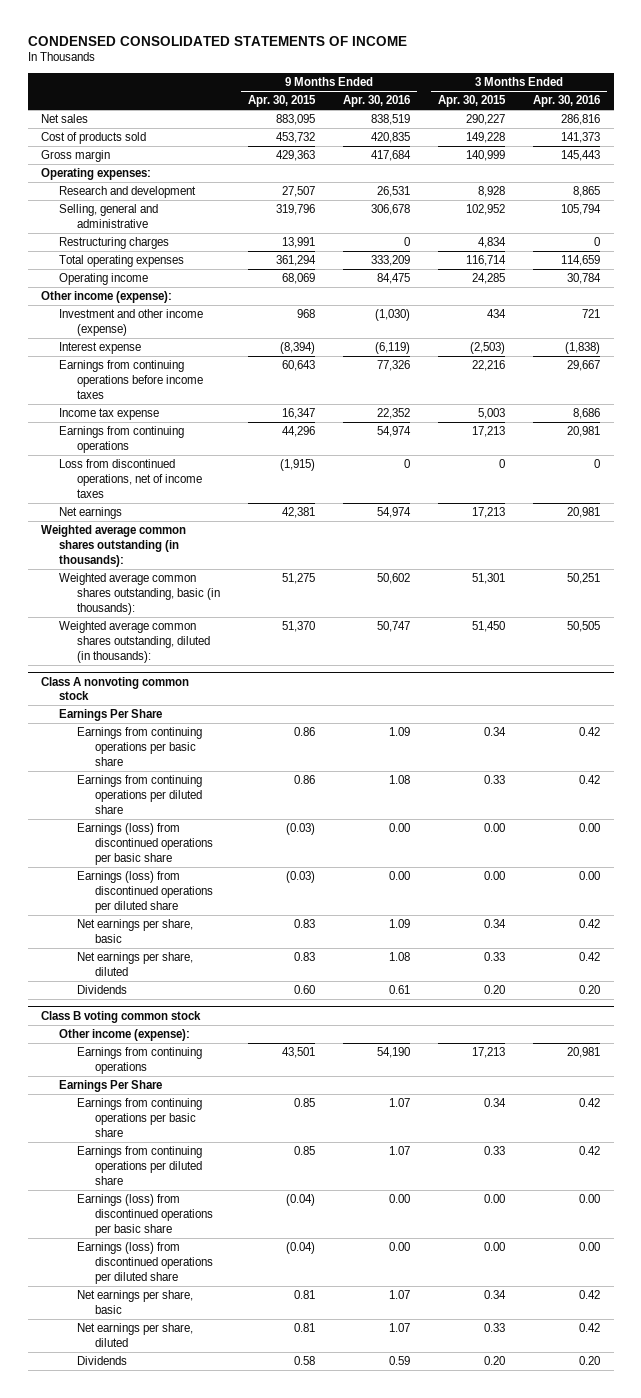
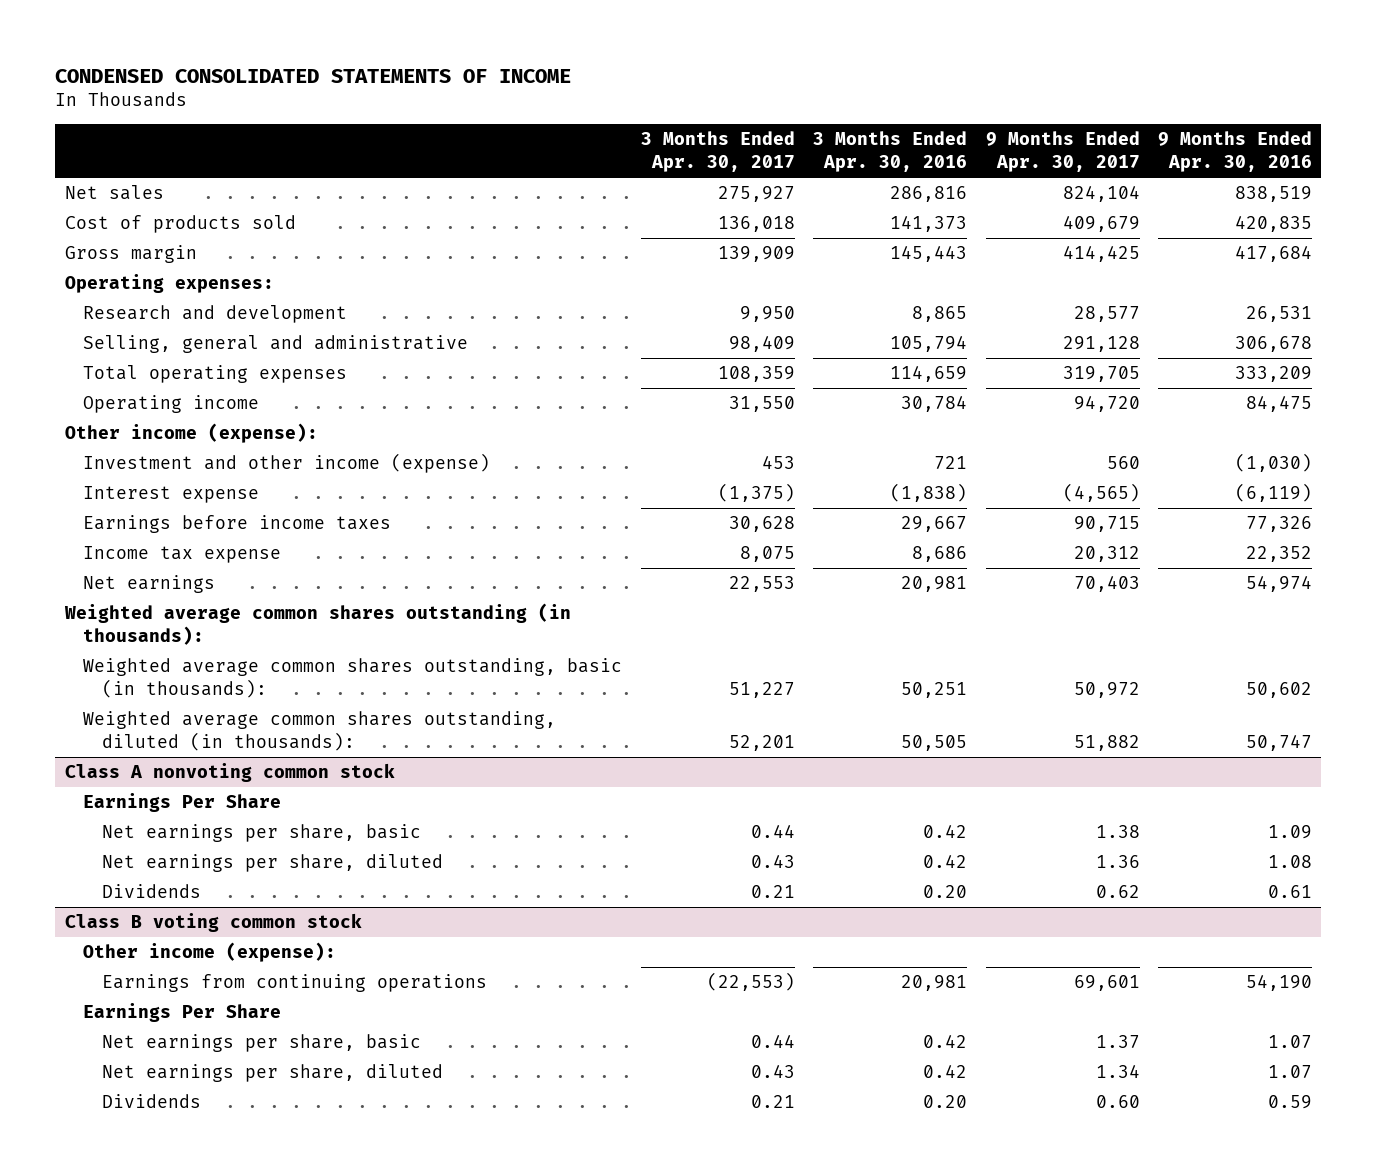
- | 9 Months Ended Apr. 30, 2015 | 9 Months Ended Apr. 30, 2016 | 3 Months Ended Apr. 30, 2015 | 3 Months Ended Apr. 30, 2016
+ | 3 Months Ended Apr. 30, 2017 | 3 Months Ended Apr. 30, 2016 | 9 Months Ended Apr. 30, 2017 | 9 Months Ended Apr. 30, 2016
- Restructuring charges | 13,991 | 0 | 4,834 | 0
- Earnings from continuing operations before income taxes | 60,643 | 77,326 | 22,216 | 29,667
+ Earnings before income taxes | 30,628 | 29,667 | 90,715 | 77,326
- Earnings from continuing operations | 44,296 | 54,974 | 17,213 | 20,981
- Loss from discontinued operations, net of income taxes | (1,915) | 0 | 0 | 0
@ Class A nonvoting common stock
- Earnings from continuing operations per basic share | 0.86 | 1.09 | 0.34 | 0.42
- Earnings from continuing operations per diluted share | 0.86 | 1.08 | 0.33 | 0.42
- Earnings (loss) from discontinued operations per basic share | (0.03) | 0.00 | 0.00 | 0.00
- Earnings (loss) from discontinued operations per diluted share | (0.03) | 0.00 | 0.00 | 0.00
@ Class B voting common stock
- Earnings from continuing operations per basic share | 0.85 | 1.07 | 0.34 | 0.42
- Earnings from continuing operations per diluted share | 0.85 | 1.07 | 0.33 | 0.42
- Earnings (loss) from discontinued operations per basic share | (0.04) | 0.00 | 0.00 | 0.00
- Earnings (loss) from discontinued operations per diluted share | (0.04) | 0.00 | 0.00 | 0.00

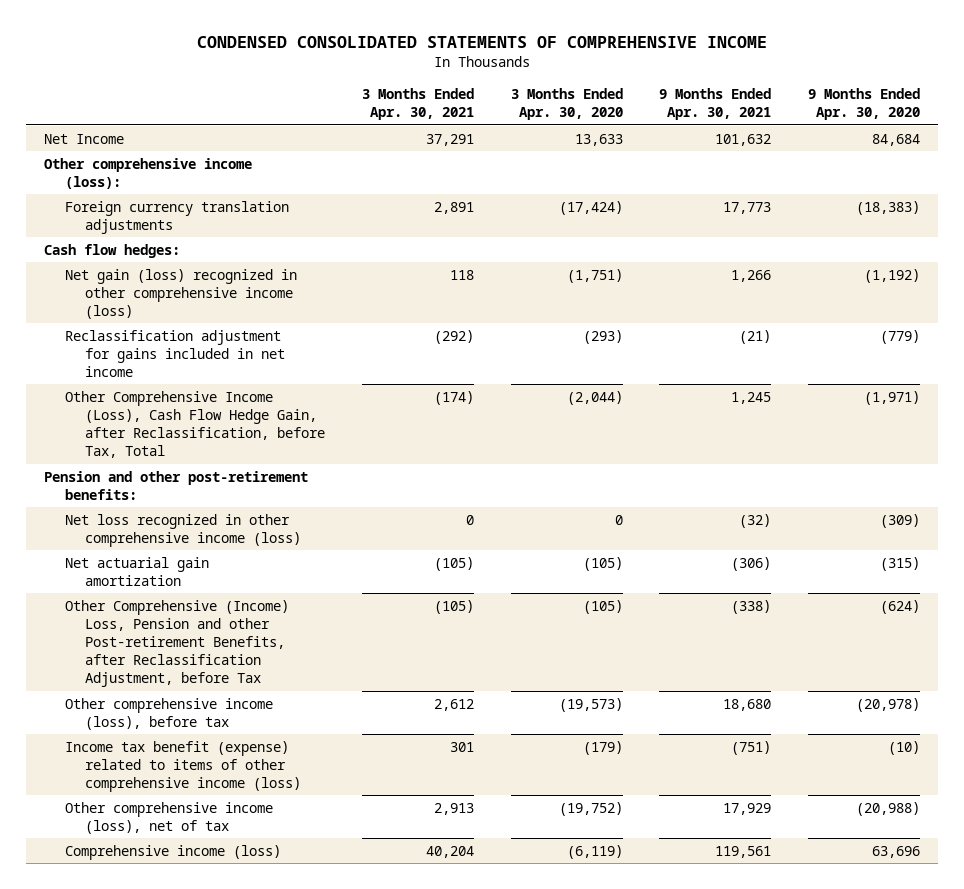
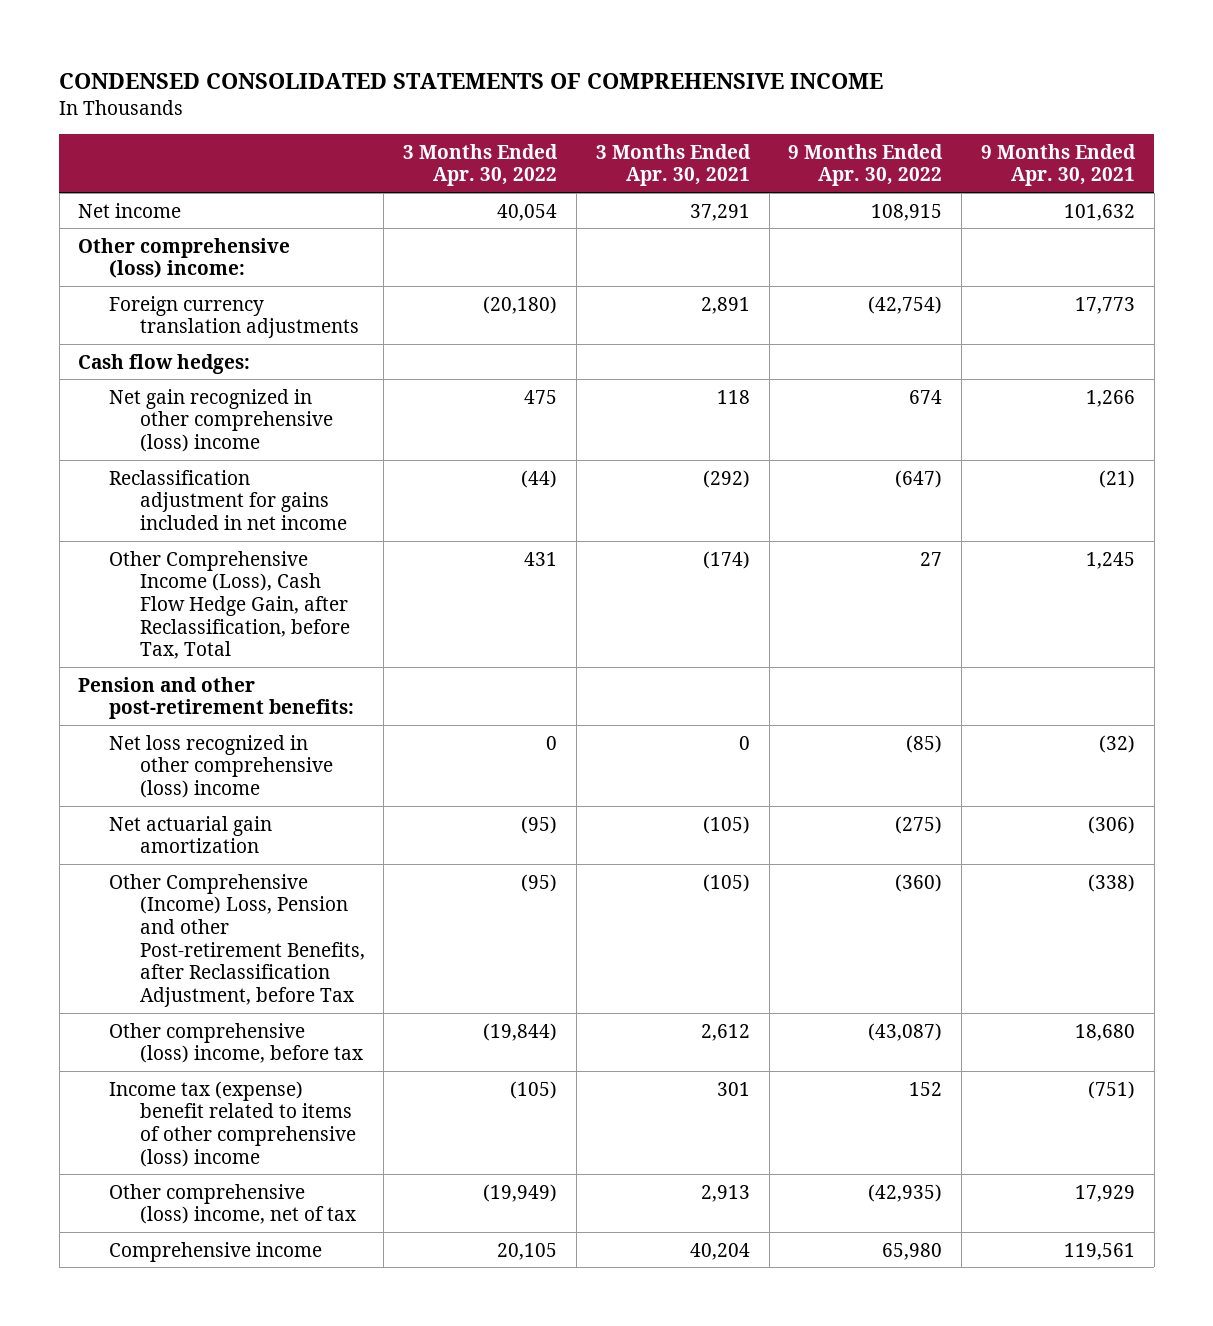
- | 3 Months Ended Apr. 30, 2021 | 3 Months Ended Apr. 30, 2020 | 9 Months Ended Apr. 30, 2021 | 9 Months Ended Apr. 30, 2020
+ | 3 Months Ended Apr. 30, 2022 | 3 Months Ended Apr. 30, 2021 | 9 Months Ended Apr. 30, 2022 | 9 Months Ended Apr. 30, 2021
- Net Income | 37,291 | 13,633 | 101,632 | 84,684
- Other comprehensive income (loss):
+ Net income | 40,054 | 37,291 | 108,915 | 101,632
+ Other comprehensive (loss) income:
- Net gain (loss) recognized in other comprehensive income (loss) | 118 | (1,751) | 1,266 | (1,192)
+ Net gain recognized in other comprehensive (loss) income | 475 | 118 | 674 | 1,266
- Net loss recognized in other comprehensive income (loss) | 0 | 0 | (32) | (309)
+ Net loss recognized in other comprehensive (loss) income | 0 | 0 | (85) | (32)
- Other comprehensive income (loss), before tax | 2,612 | (19,573) | 18,680 | (20,978)
- Income tax benefit (expense) related to items of other comprehensive income (loss) | 301 | (179) | (751) | (10)
- Other comprehensive income (loss), net of tax | 2,913 | (19,752) | 17,929 | (20,988)
- Comprehensive income (loss) | 40,204 | (6,119) | 119,561 | 63,696
+ Other comprehensive (loss) income, before tax | (19,844) | 2,612 | (43,087) | 18,680
+ Income tax (expense) benefit related to items of other comprehensive (loss) income | (105) | 301 | 152 | (751)
+ Other comprehensive (loss) income, net of tax | (19,949) | 2,913 | (42,935) | 17,929
+ Comprehensive income | 20,105 | 40,204 | 65,980 | 119,561

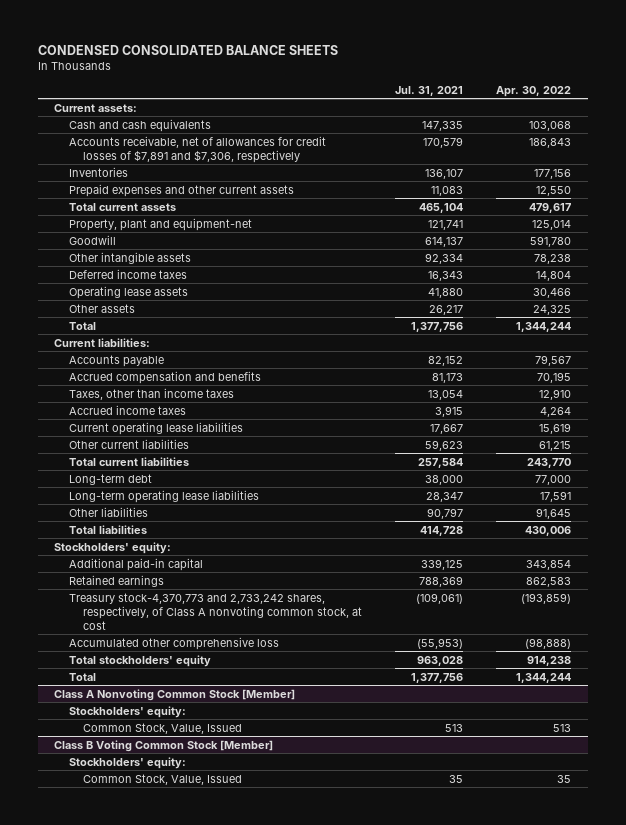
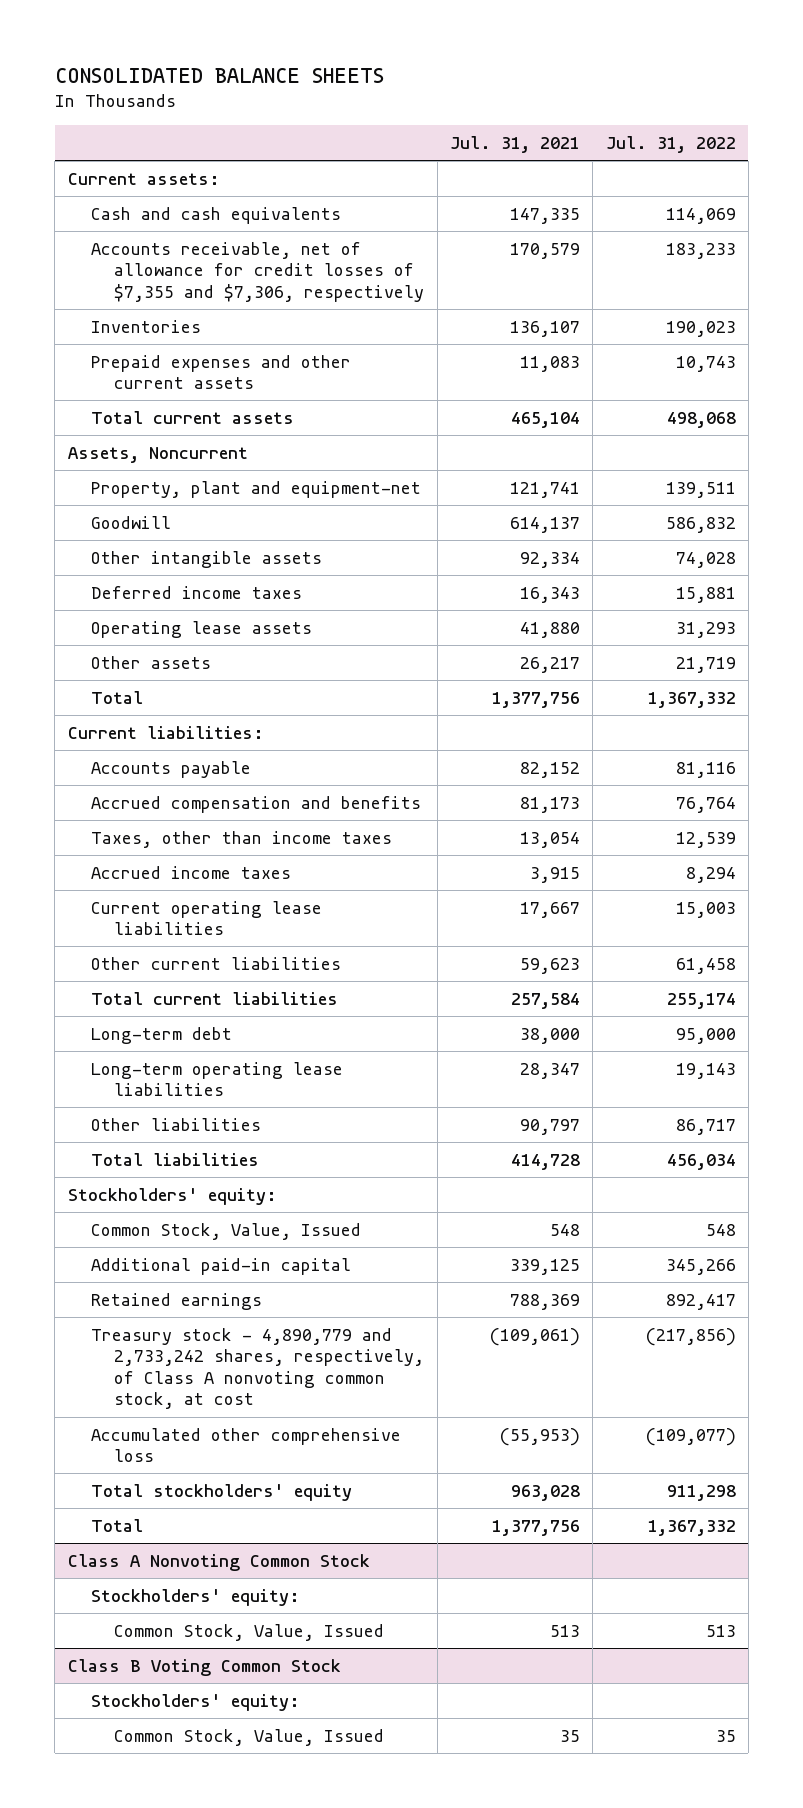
- CONDENSED CONSOLIDATED BALANCE SHEETS
+ CONSOLIDATED BALANCE SHEETS
- | Jul. 31, 2021 | Apr. 30, 2022
+ | Jul. 31, 2021 | Jul. 31, 2022
- Accounts receivable, net of allowances for credit losses of $7,891 and $7,306, respectively | 170,579 | 186,843
+ Accounts receivable, net of allowance for credit losses of $7,355 and $7,306, respectively | 170,579 | 183,233
+ Assets, Noncurrent
+ Common Stock, Value, Issued | 548 | 548
- Treasury stock-4,370,773 and 2,733,242 shares, respectively, of Class A nonvoting common stock, at cost | (109,061) | (193,859)
+ Treasury stock - 4,890,779 and 2,733,242 shares, respectively, of Class A nonvoting common stock, at cost | (109,061) | (217,856)
- Class A Nonvoting Common Stock [Member]
+ Class A Nonvoting Common Stock
- Class B Voting Common Stock [Member]
+ Class B Voting Common Stock

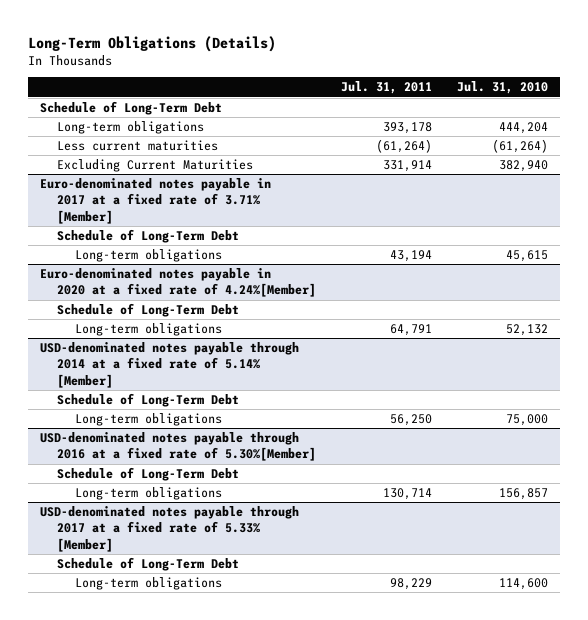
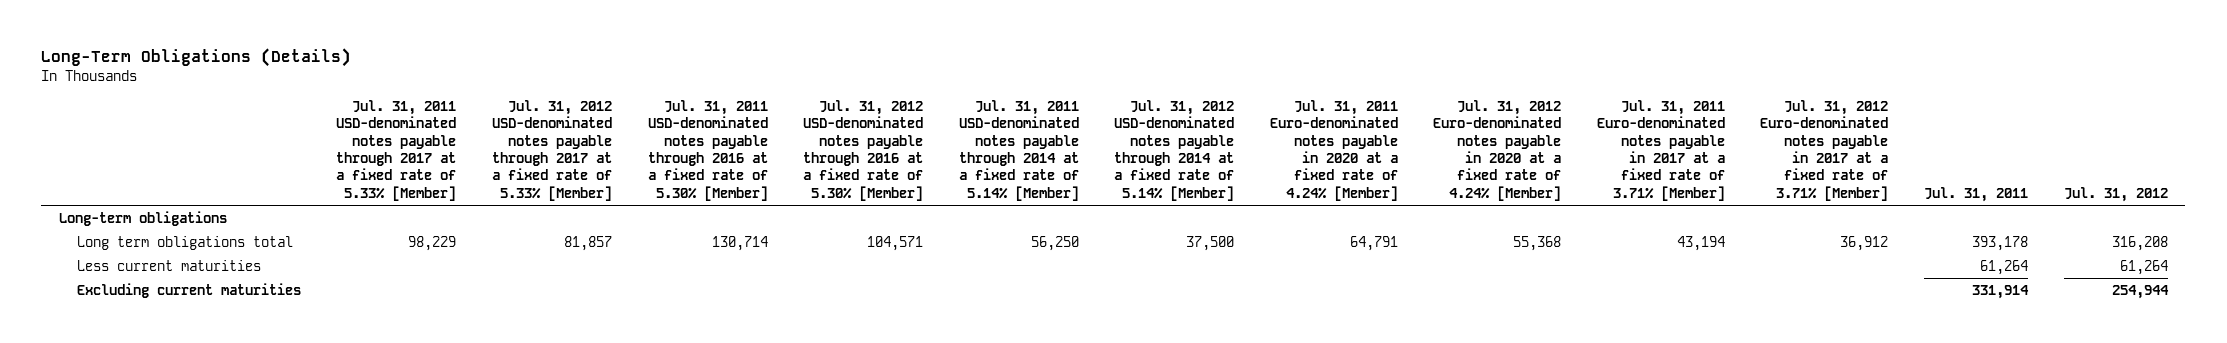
- | Jul. 31, 2011 | Jul. 31, 2010
+ | Jul. 31, 2011 USD-denominated notes payable through 2017 at a fixed rate of 5.33% [Member] | Jul. 31, 2012 USD-denominated notes payable through 2017 at a fixed rate of 5.33% [Member] | Jul. 31, 2011 USD-denominated notes payable through 2016 at a fixed rate of 5.30% [Member] | Jul. 31, 2012 USD-denominated notes payable through 2016 at a fixed rate of 5.30% [Member] | Jul. 31, 2011 USD-denominated notes payable through 2014 at a fixed rate of 5.14% [Member] | Jul. 31, 2012 USD-denominated notes payable through 2014 at a fixed rate of 5.14% [Member] | Jul. 31, 2011 Euro-denominated notes payable in 2020 at a fixed rate of 4.24% [Member] | Jul. 31, 2012 Euro-denominated notes payable in 2020 at a fixed rate of 4.24% [Member] | Jul. 31, 2011 Euro-denominated notes payable in 2017 at a fixed rate of 3.71% [Member] | Jul. 31, 2012 Euro-denominated notes payable in 2017 at a fixed rate of 3.71% [Member] | Jul. 31, 2011 | Jul. 31, 2012
- Schedule of Long-Term Debt
- Long-term obligations | 393,178 | 444,204
- Less current maturities | (61,264) | (61,264)
- Excluding Current Maturities | 331,914 | 382,940
- Euro-denominated notes payable in 2017 at a fixed rate of 3.71% [Member]
- Schedule of Long-Term Debt
- Long-term obligations | 43,194 | 45,615
- Euro-denominated notes payable in 2020 at a fixed rate of 4.24%[Member]
- Schedule of Long-Term Debt
- Long-term obligations | 64,791 | 52,132
- USD-denominated notes payable through 2014 at a fixed rate of 5.14% [Member]
- Schedule of Long-Term Debt
- Long-term obligations | 56,250 | 75,000
- USD-denominated notes payable through 2016 at a fixed rate of 5.30%[Member]
- Schedule of Long-Term Debt
- Long-term obligations | 130,714 | 156,857
- USD-denominated notes payable through 2017 at a fixed rate of 5.33% [Member]
- Schedule of Long-Term Debt
- Long-term obligations | 98,229 | 114,600
+ Long-term obligations
+ Long term obligations total | 98,229 | 81,857 | 130,714 | 104,571 | 56,250 | 37,500 | 64,791 | 55,368 | 43,194 | 36,912 | 393,178 | 316,208
+ Less current maturities | | | | | | | | | | | 61,264 | 61,264
+ Excluding current maturities | | | | | | | | | | | 331,914 | 254,944

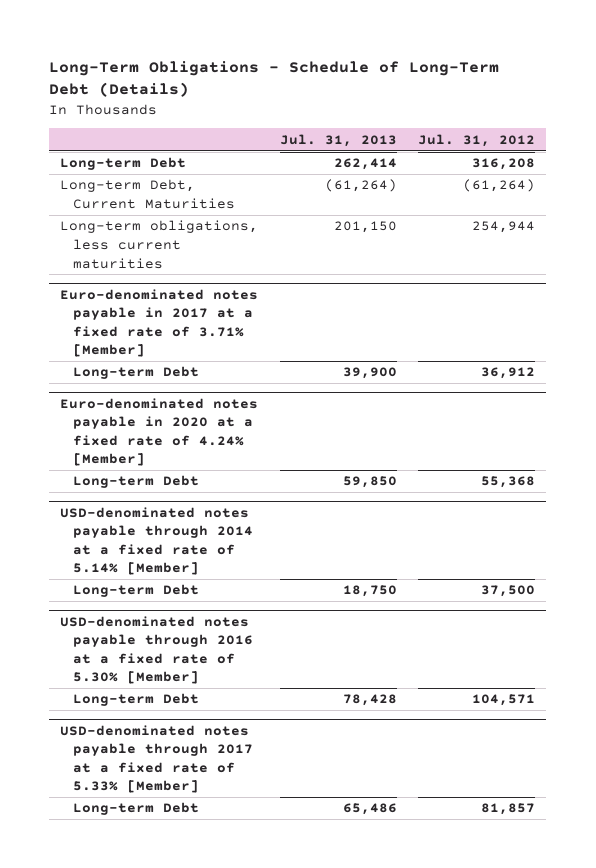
- Long-Term Obligations (Details)
+ Long-Term Obligations - Schedule of Long-Term Debt (Details)
- | Jul. 31, 2011 USD-denominated notes payable through 2017 at a fixed rate of 5.33% [Member] | Jul. 31, 2012 USD-denominated notes payable through 2017 at a fixed rate of 5.33% [Member] | Jul. 31, 2011 USD-denominated notes payable through 2016 at a fixed rate of 5.30% [Member] | Jul. 31, 2012 USD-denominated notes payable through 2016 at a fixed rate of 5.30% [Member] | Jul. 31, 2011 USD-denominated notes payable through 2014 at a fixed rate of 5.14% [Member] | Jul. 31, 2012 USD-denominated notes payable through 2014 at a fixed rate of 5.14% [Member] | Jul. 31, 2011 Euro-denominated notes payable in 2020 at a fixed rate of 4.24% [Member] | Jul. 31, 2012 Euro-denominated notes payable in 2020 at a fixed rate of 4.24% [Member] | Jul. 31, 2011 Euro-denominated notes payable in 2017 at a fixed rate of 3.71% [Member] | Jul. 31, 2012 Euro-denominated notes payable in 2017 at a fixed rate of 3.71% [Member] | Jul. 31, 2011 | Jul. 31, 2012
+ | Jul. 31, 2013 | Jul. 31, 2012
- Long-term obligations
- Long term obligations total | 98,229 | 81,857 | 130,714 | 104,571 | 56,250 | 37,500 | 64,791 | 55,368 | 43,194 | 36,912 | 393,178 | 316,208
- Less current maturities | | | | | | | | | | | 61,264 | 61,264
- Excluding current maturities | | | | | | | | | | | 331,914 | 254,944
+ Long-term Debt | 262,414 | 316,208
+ Long-term Debt, Current Maturities | (61,264) | (61,264)
+ Long-term obligations, less current maturities | 201,150 | 254,944
+ Euro-denominated notes payable in 2017 at a fixed rate of 3.71% [Member]
+ Long-term Debt | 39,900 | 36,912
+ Euro-denominated notes payable in 2020 at a fixed rate of 4.24% [Member]
+ Long-term Debt | 59,850 | 55,368
+ USD-denominated notes payable through 2014 at a fixed rate of 5.14% [Member]
+ Long-term Debt | 18,750 | 37,500
+ USD-denominated notes payable through 2016 at a fixed rate of 5.30% [Member]
+ Long-term Debt | 78,428 | 104,571
+ USD-denominated notes payable through 2017 at a fixed rate of 5.33% [Member]
+ Long-term Debt | 65,486 | 81,857

